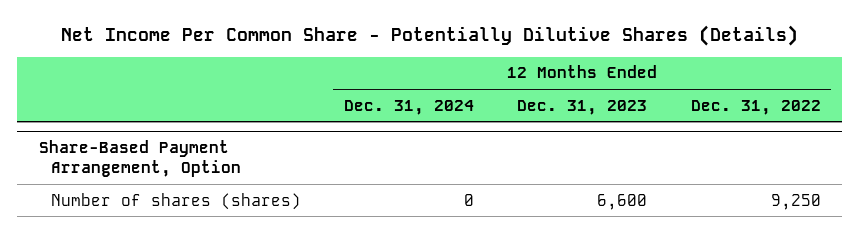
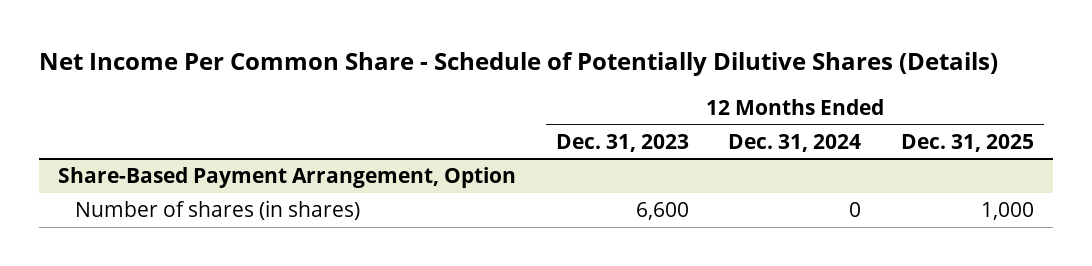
- Net Income Per Common Share - Potentially Dilutive Shares (Details)
+ Net Income Per Common Share - Schedule of Potentially Dilutive Shares (Details)
- | 12 Months Ended Dec. 31, 2024 | 12 Months Ended Dec. 31, 2023 | 12 Months Ended Dec. 31, 2022
+ | 12 Months Ended Dec. 31, 2023 | 12 Months Ended Dec. 31, 2024 | 12 Months Ended Dec. 31, 2025
@ Share-Based Payment Arrangement, Option
- Number of shares (shares) | 0 | 6,600 | 9,250
+ Number of shares (in shares) | 6,600 | 0 | 1,000

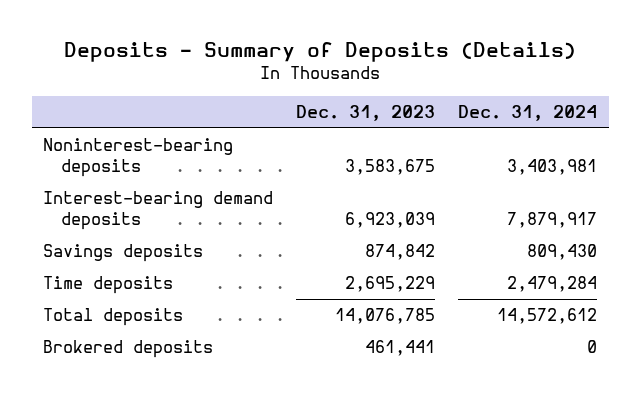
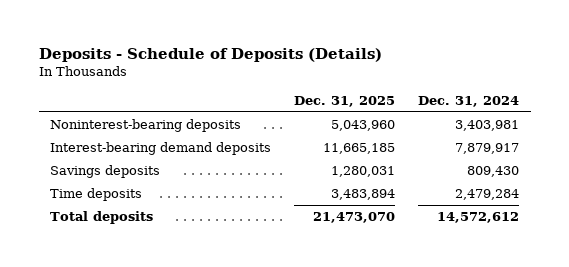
- Deposits - Summary of Deposits (Details)
+ Deposits - Schedule of Deposits (Details)
- | Dec. 31, 2023 | Dec. 31, 2024
+ | Dec. 31, 2025 | Dec. 31, 2024
- Brokered deposits | 461,441 | 0

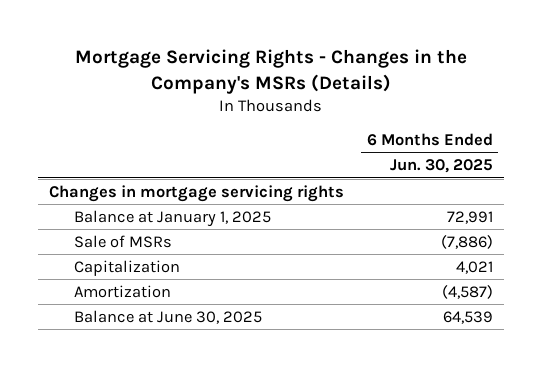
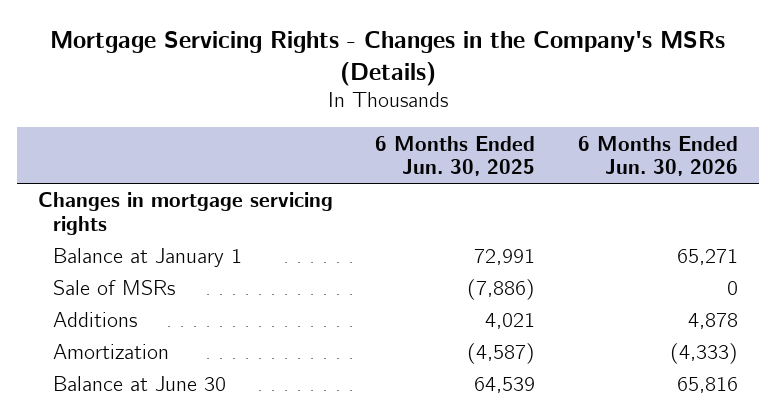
- | 6 Months Ended Jun. 30, 2025
+ | 6 Months Ended Jun. 30, 2025 | 6 Months Ended Jun. 30, 2026
- Balance at January 1, 2025 | 72,991
+ Balance at January 1 | 72,991 | 65,271
- Capitalization | 4,021
+ Additions | 4,021 | 4,878
- Balance at June 30, 2025 | 64,539
+ Balance at June 30 | 64,539 | 65,816

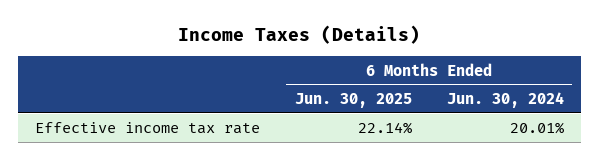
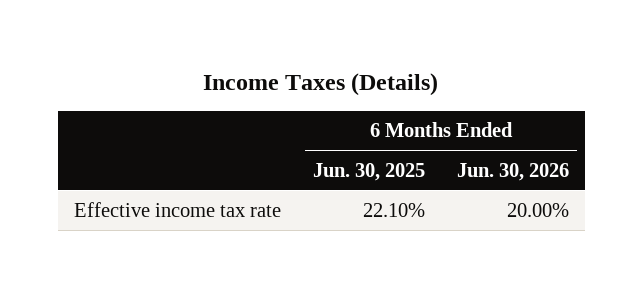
- | 6 Months Ended Jun. 30, 2025 | 6 Months Ended Jun. 30, 2024
+ | 6 Months Ended Jun. 30, 2025 | 6 Months Ended Jun. 30, 2026
- Effective income tax rate | 22.14% | 20.01%
+ Effective income tax rate | 22.10% | 20.00%

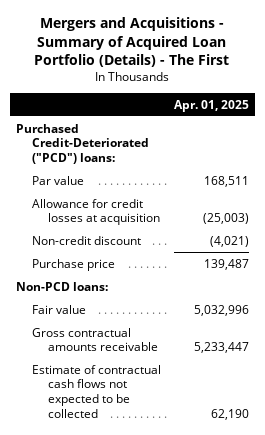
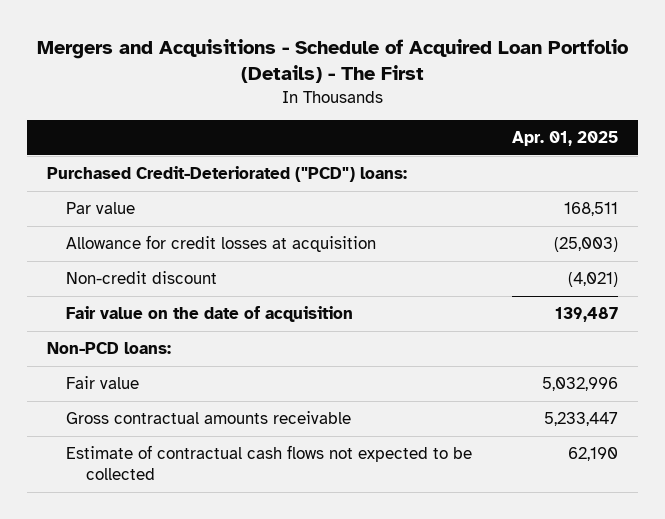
- Mergers and Acquisitions - Summary of Acquired Loan Portfolio (Details) - The First
+ Mergers and Acquisitions - Schedule of Acquired Loan Portfolio (Details) - The First
- Purchase price | 139,487
+ Fair value on the date of acquisition | 139,487

